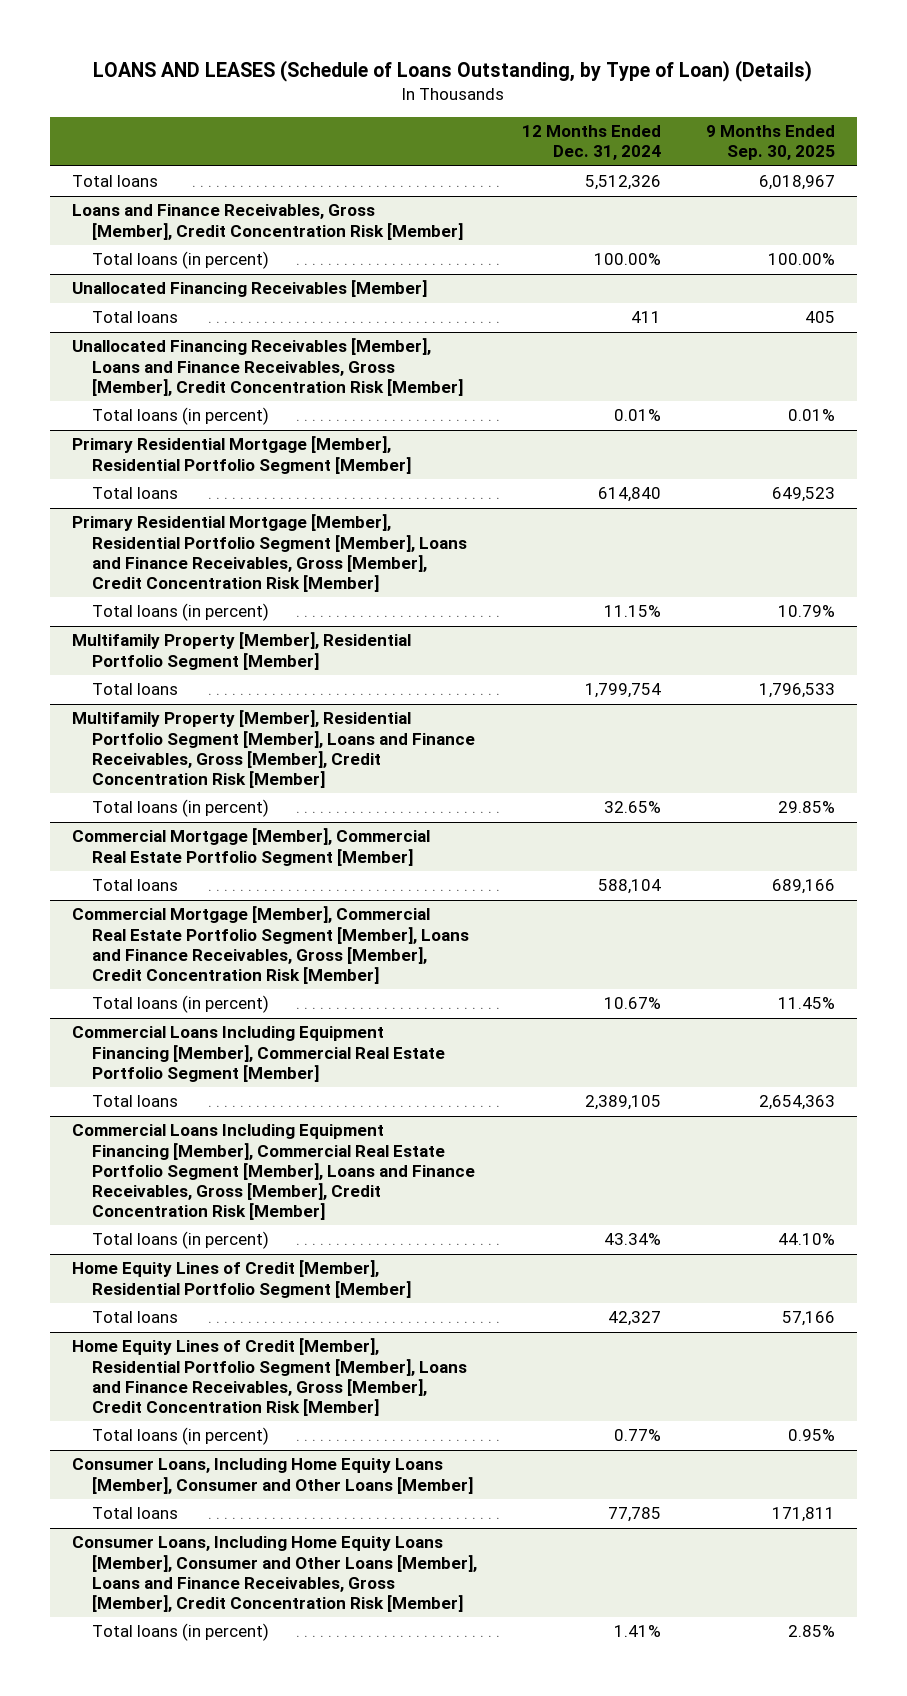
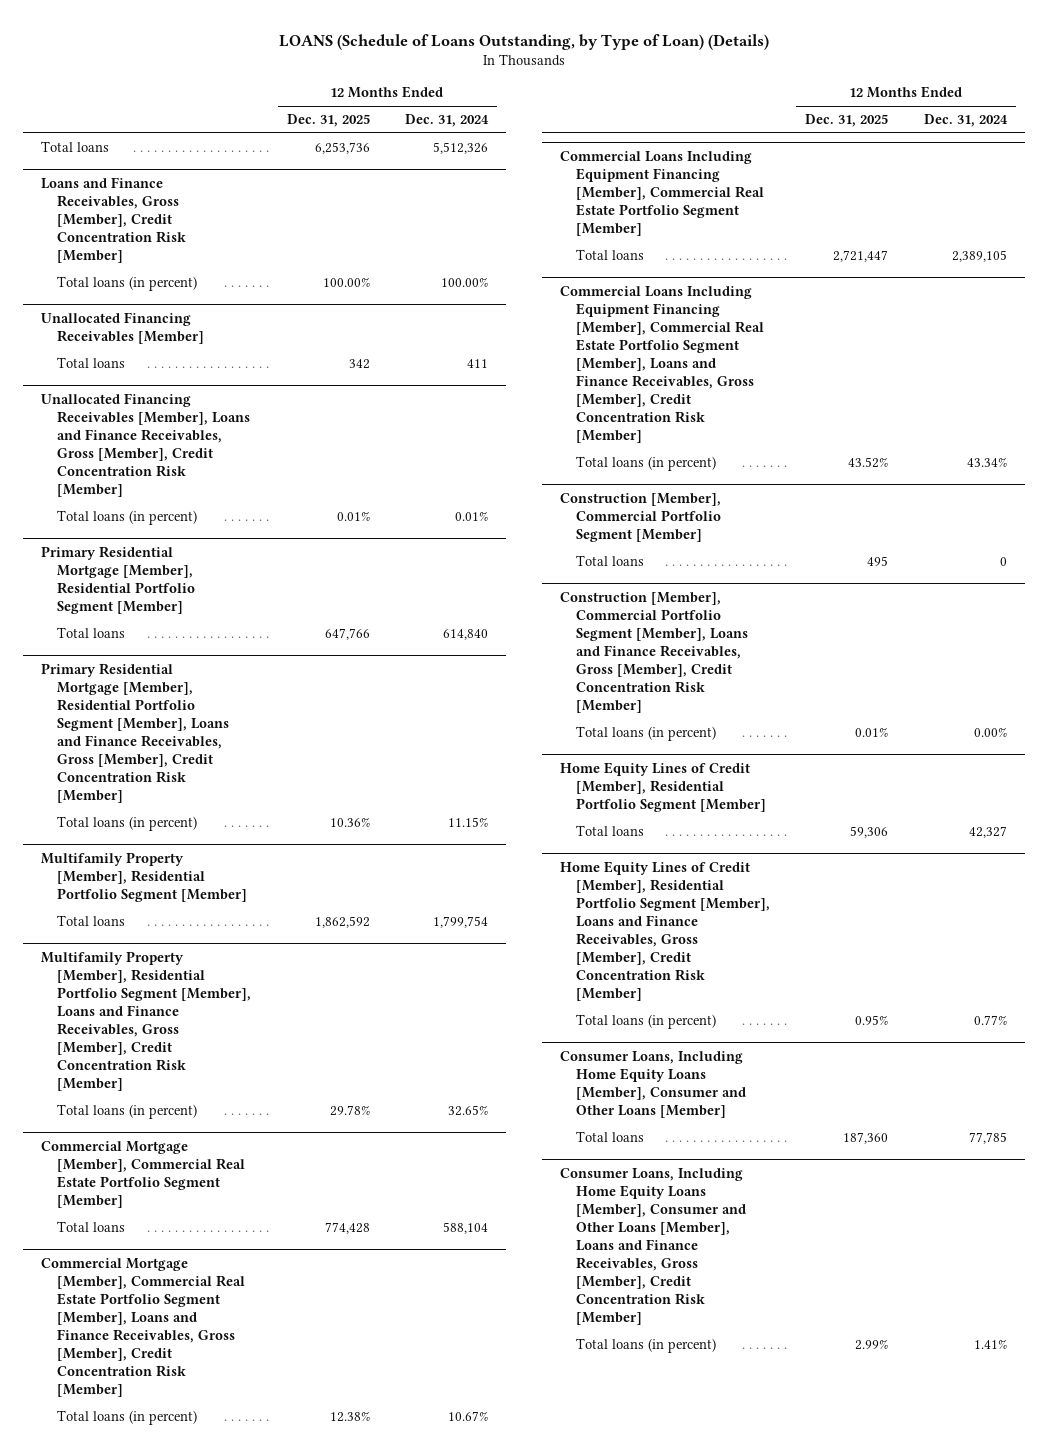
- LOANS AND LEASES (Schedule of Loans Outstanding, by Type of Loan) (Details)
+ LOANS (Schedule of Loans Outstanding, by Type of Loan) (Details)
- | 12 Months Ended Dec. 31, 2024 | 9 Months Ended Sep. 30, 2025
+ | 12 Months Ended Dec. 31, 2025 | 12 Months Ended Dec. 31, 2024
+ Construction [Member], Commercial Portfolio Segment [Member]
+ Total loans | 495 | 0
+ Construction [Member], Commercial Portfolio Segment [Member], Loans and Finance Receivables, Gross [Member], Credit Concentration Risk [Member]
+ Total loans (in percent) | 0.01% | 0.00%

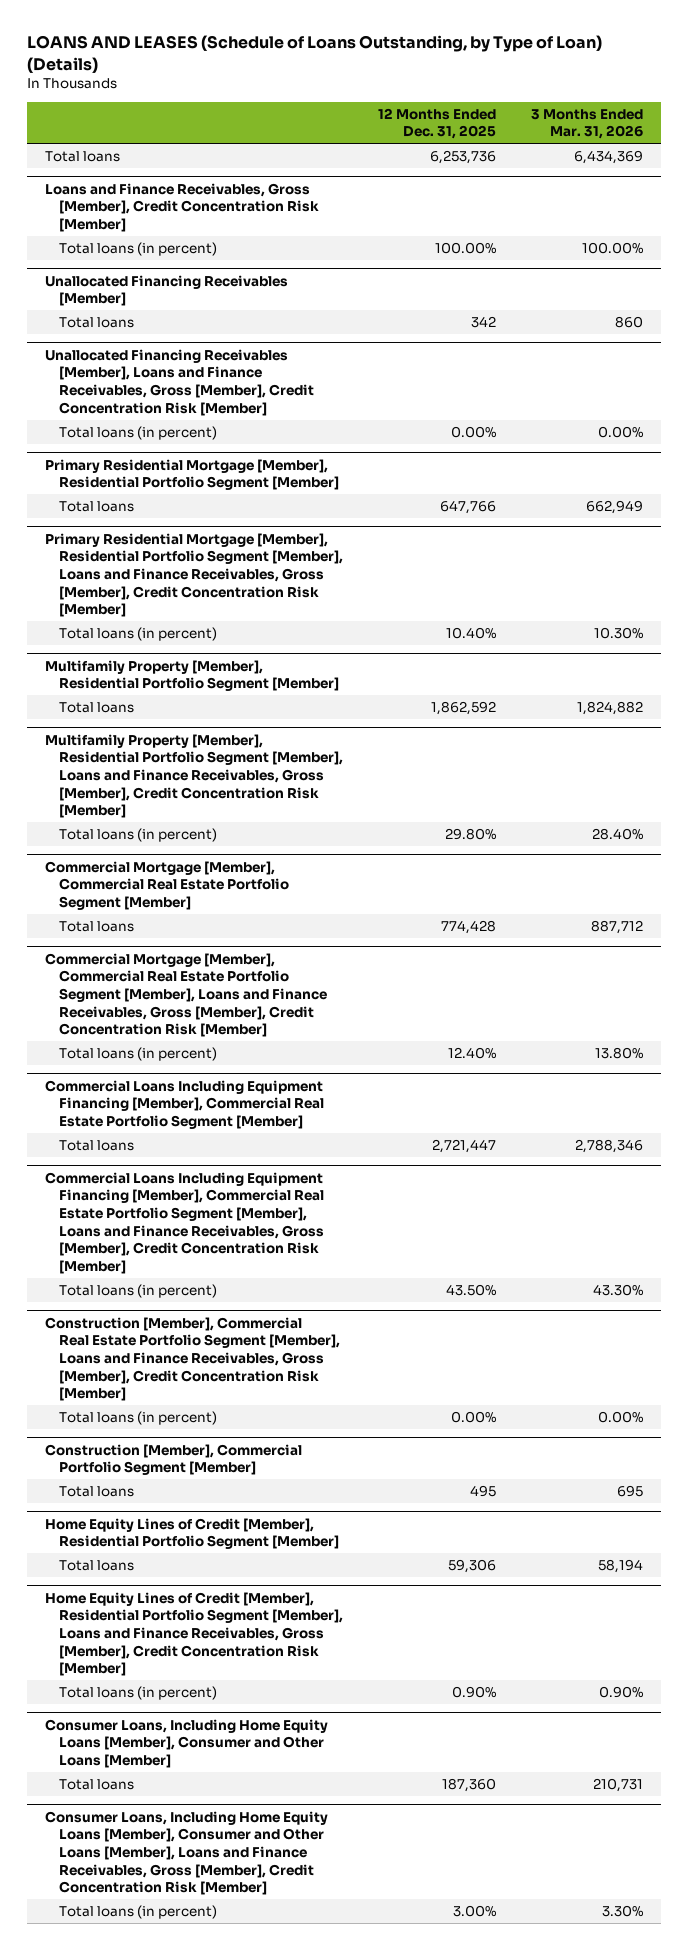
- LOANS (Schedule of Loans Outstanding, by Type of Loan) (Details)
+ LOANS AND LEASES (Schedule of Loans Outstanding, by Type of Loan) (Details)
- | 12 Months Ended Dec. 31, 2025 | 12 Months Ended Dec. 31, 2024
+ | 12 Months Ended Dec. 31, 2025 | 3 Months Ended Mar. 31, 2026
@ Unallocated Financing Receivables [Member], Loans and Finance Receivables, Gross [Member], Credit Concentration Risk [Member]
- Total loans (in percent) | 0.01% | 0.01%
+ Total loans (in percent) | 0.00% | 0.00%
@ Primary Residential Mortgage [Member], Residential Portfolio Segment [Member], Loans and Finance Receivables, Gross [Member], Credit Concentration Risk [Member]
- Total loans (in percent) | 10.36% | 11.15%
+ Total loans (in percent) | 10.40% | 10.30%
@ Multifamily Property [Member], Residential Portfolio Segment [Member], Loans and Finance Receivables, Gross [Member], Credit Concentration Risk [Member]
- Total loans (in percent) | 29.78% | 32.65%
+ Total loans (in percent) | 29.80% | 28.40%
@ Commercial Mortgage [Member], Commercial Real Estate Portfolio Segment [Member], Loans and Finance Receivables, Gross [Member], Credit Concentration Risk [Member]
- Total loans (in percent) | 12.38% | 10.67%
+ Total loans (in percent) | 12.40% | 13.80%
@ Commercial Loans Including Equipment Financing [Member], Commercial Real Estate Portfolio Segment [Member], Loans and Finance Receivables, Gross [Member], Credit Concentration Risk [Member]
- Total loans (in percent) | 43.52% | 43.34%
+ Total loans (in percent) | 43.50% | 43.30%
+ Construction [Member], Commercial Real Estate Portfolio Segment [Member], Loans and Finance Receivables, Gross [Member], Credit Concentration Risk [Member]
+ Total loans (in percent) | 0.00% | 0.00%
- Construction [Member], Commercial Portfolio Segment [Member], Loans and Finance Receivables, Gross [Member], Credit Concentration Risk [Member]
- Total loans (in percent) | 0.01% | 0.00%
@ Home Equity Lines of Credit [Member], Residential Portfolio Segment [Member], Loans and Finance Receivables, Gross [Member], Credit Concentration Risk [Member]
- Total loans (in percent) | 0.95% | 0.77%
+ Total loans (in percent) | 0.90% | 0.90%
@ Consumer Loans, Including Home Equity Loans [Member], Consumer and Other Loans [Member], Loans and Finance Receivables, Gross [Member], Credit Concentration Risk [Member]
- Total loans (in percent) | 2.99% | 1.41%
+ Total loans (in percent) | 3.00% | 3.30%

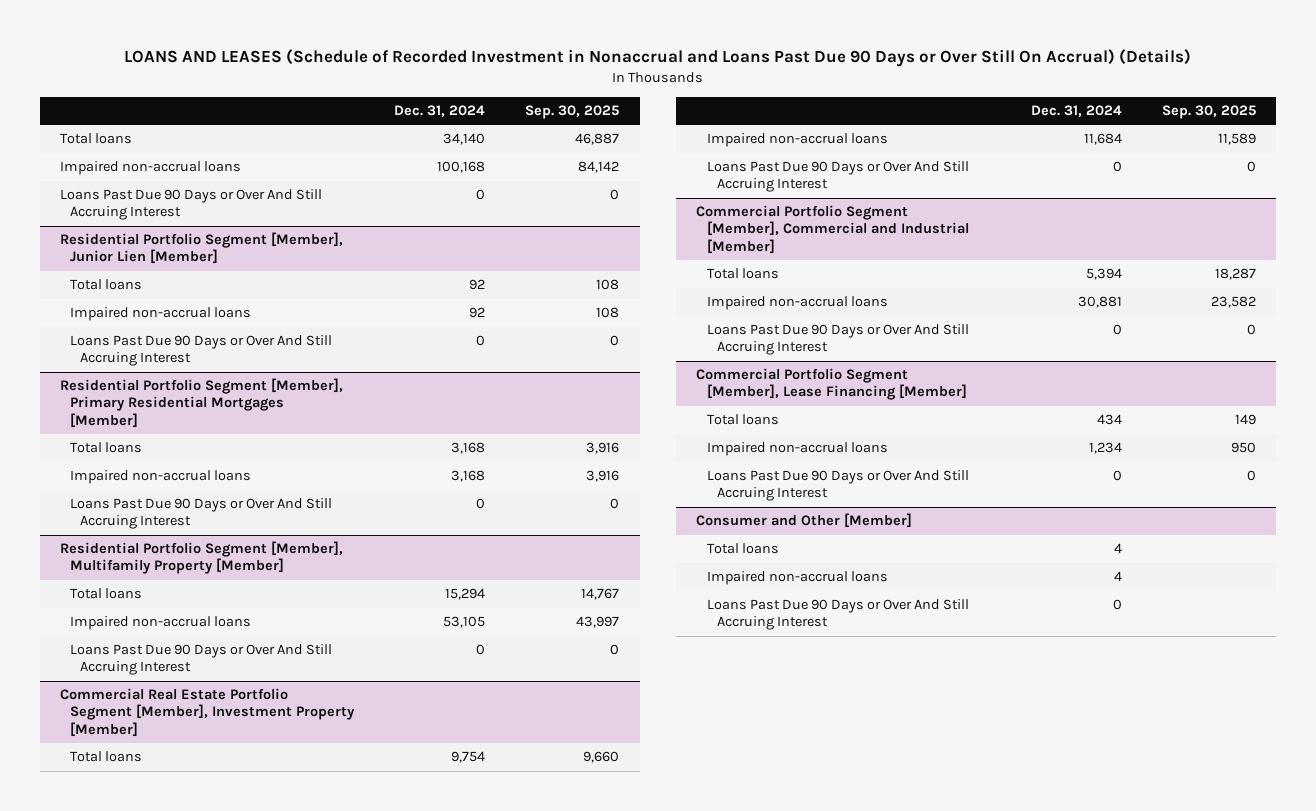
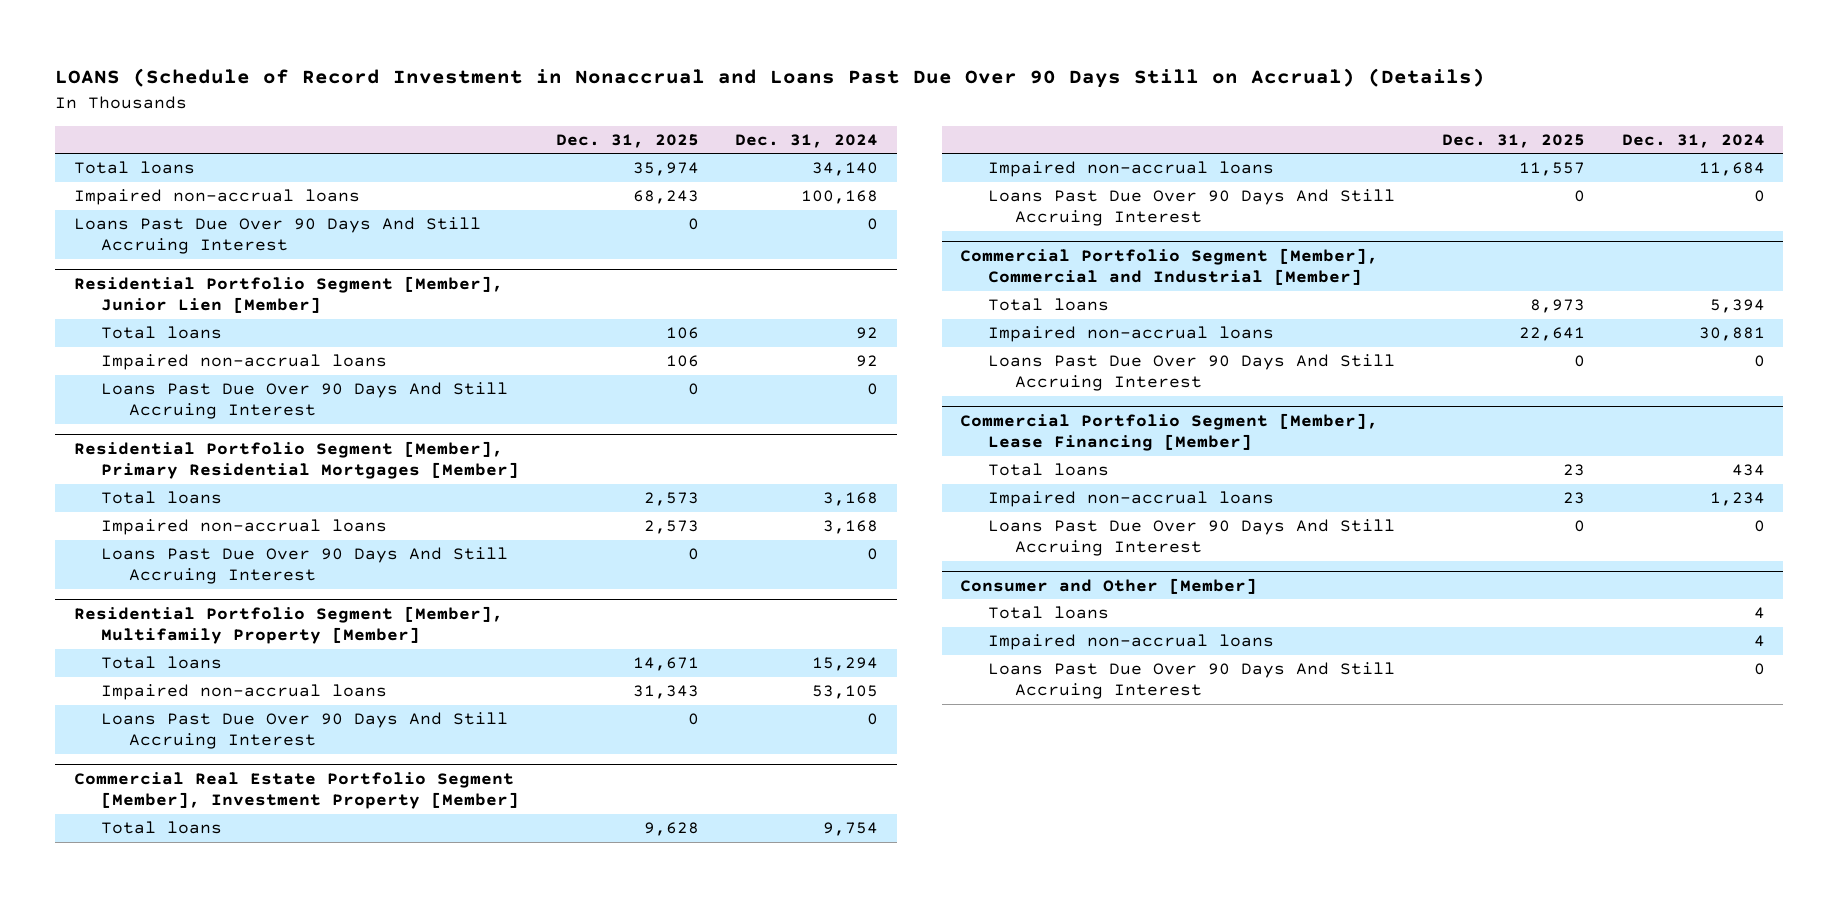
- LOANS AND LEASES (Schedule of Recorded Investment in Nonaccrual and Loans Past Due 90 Days or Over Still On Accrual) (Details)
+ LOANS (Schedule of Record Investment in Nonaccrual and Loans Past Due Over 90 Days Still on Accrual) (Details)
- | Dec. 31, 2024 | Sep. 30, 2025
+ | Dec. 31, 2025 | Dec. 31, 2024
- Loans Past Due 90 Days or Over And Still Accruing Interest | 0 | 0
+ Loans Past Due Over 90 Days And Still Accruing Interest | 0 | 0
@ Residential Portfolio Segment [Member], Junior Lien [Member]
- Loans Past Due 90 Days or Over And Still Accruing Interest | 0 | 0
+ Loans Past Due Over 90 Days And Still Accruing Interest | 0 | 0
@ Residential Portfolio Segment [Member], Primary Residential Mortgages [Member]
- Loans Past Due 90 Days or Over And Still Accruing Interest | 0 | 0
+ Loans Past Due Over 90 Days And Still Accruing Interest | 0 | 0
@ Residential Portfolio Segment [Member], Multifamily Property [Member]
- Loans Past Due 90 Days or Over And Still Accruing Interest | 0 | 0
+ Loans Past Due Over 90 Days And Still Accruing Interest | 0 | 0
@ Commercial Real Estate Portfolio Segment [Member], Investment Property [Member]
- Loans Past Due 90 Days or Over And Still Accruing Interest | 0 | 0
+ Loans Past Due Over 90 Days And Still Accruing Interest | 0 | 0
@ Commercial Portfolio Segment [Member], Commercial and Industrial [Member]
- Loans Past Due 90 Days or Over And Still Accruing Interest | 0 | 0
+ Loans Past Due Over 90 Days And Still Accruing Interest | 0 | 0
@ Commercial Portfolio Segment [Member], Lease Financing [Member]
- Loans Past Due 90 Days or Over And Still Accruing Interest | 0 | 0
+ Loans Past Due Over 90 Days And Still Accruing Interest | 0 | 0
@ Consumer and Other [Member]
- Loans Past Due 90 Days or Over And Still Accruing Interest | 0 |
+ Loans Past Due Over 90 Days And Still Accruing Interest | | 0

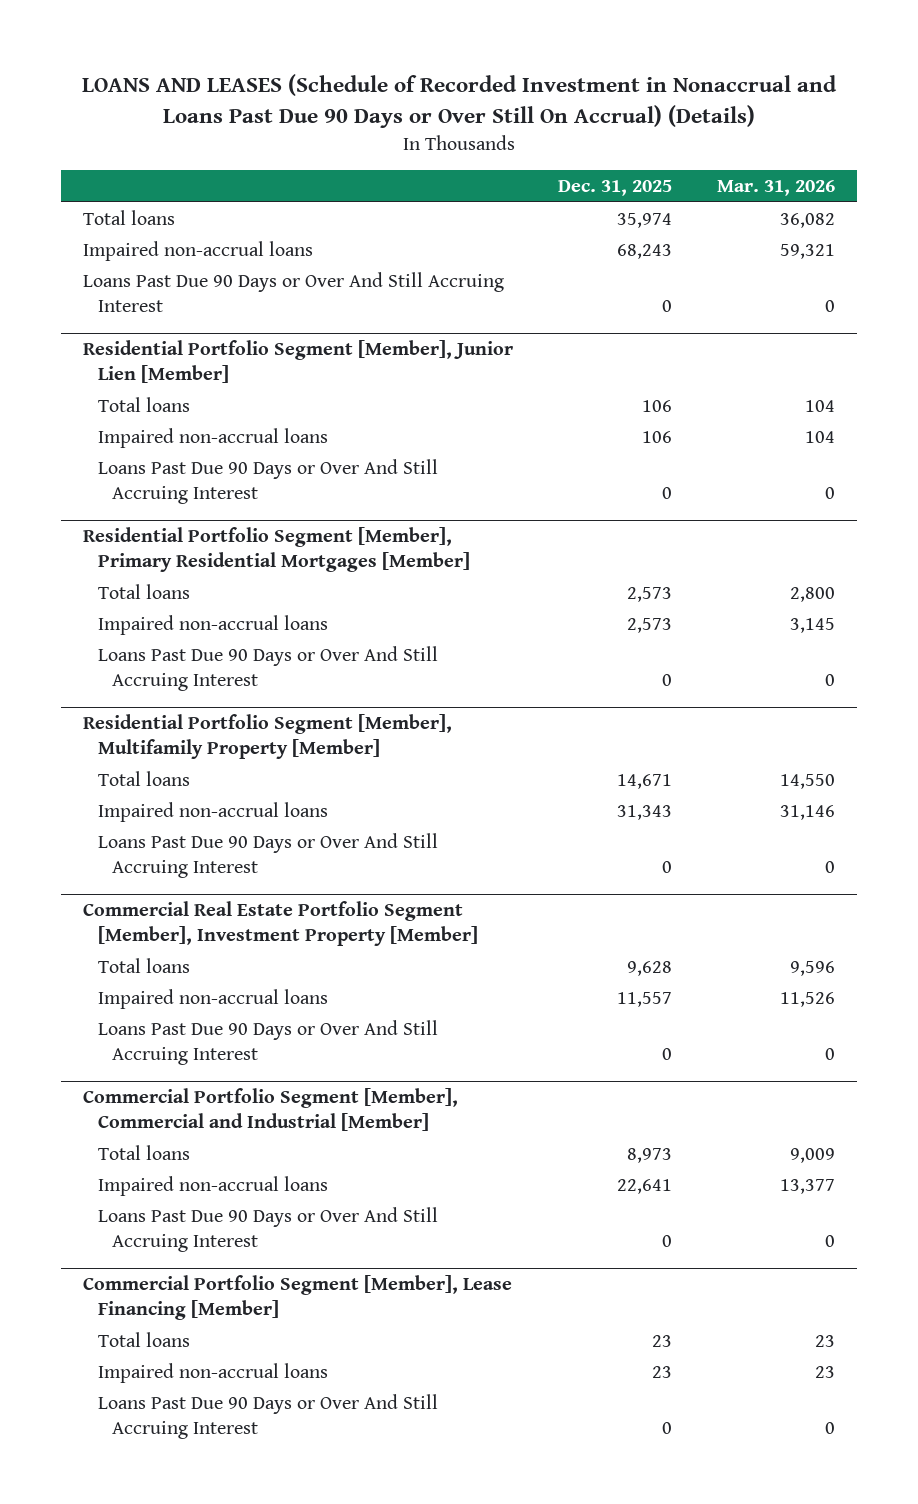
- LOANS (Schedule of Record Investment in Nonaccrual and Loans Past Due Over 90 Days Still on Accrual) (Details)
+ LOANS AND LEASES (Schedule of Recorded Investment in Nonaccrual and Loans Past Due 90 Days or Over Still On Accrual) (Details)
- | Dec. 31, 2025 | Dec. 31, 2024
+ | Dec. 31, 2025 | Mar. 31, 2026
- Loans Past Due Over 90 Days And Still Accruing Interest | 0 | 0
+ Loans Past Due 90 Days or Over And Still Accruing Interest | 0 | 0
@ Residential Portfolio Segment [Member], Junior Lien [Member]
- Loans Past Due Over 90 Days And Still Accruing Interest | 0 | 0
+ Loans Past Due 90 Days or Over And Still Accruing Interest | 0 | 0
@ Residential Portfolio Segment [Member], Primary Residential Mortgages [Member]
- Loans Past Due Over 90 Days And Still Accruing Interest | 0 | 0
+ Loans Past Due 90 Days or Over And Still Accruing Interest | 0 | 0
@ Residential Portfolio Segment [Member], Multifamily Property [Member]
- Loans Past Due Over 90 Days And Still Accruing Interest | 0 | 0
+ Loans Past Due 90 Days or Over And Still Accruing Interest | 0 | 0
@ Commercial Real Estate Portfolio Segment [Member], Investment Property [Member]
- Loans Past Due Over 90 Days And Still Accruing Interest | 0 | 0
+ Loans Past Due 90 Days or Over And Still Accruing Interest | 0 | 0
@ Commercial Portfolio Segment [Member], Commercial and Industrial [Member]
- Loans Past Due Over 90 Days And Still Accruing Interest | 0 | 0
+ Loans Past Due 90 Days or Over And Still Accruing Interest | 0 | 0
@ Commercial Portfolio Segment [Member], Lease Financing [Member]
- Loans Past Due Over 90 Days And Still Accruing Interest | 0 | 0
- Consumer and Other [Member]
- Total loans | | 4
- Impaired non-accrual loans | | 4
- Loans Past Due Over 90 Days And Still Accruing Interest | | 0
@ Commercial Portfolio Segment [Member], Lease Financing [Member]
+ Loans Past Due 90 Days or Over And Still Accruing Interest | 0 | 0

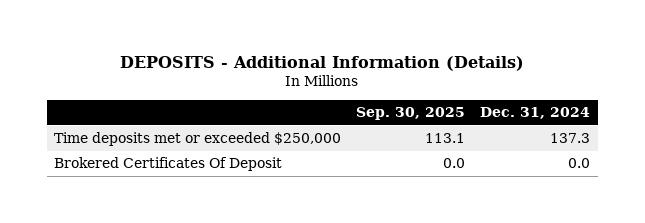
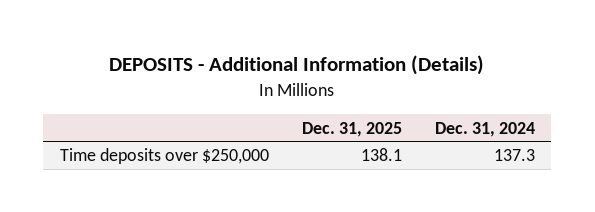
- | Sep. 30, 2025 | Dec. 31, 2024
+ | Dec. 31, 2025 | Dec. 31, 2024
- Time deposits met or exceeded $250,000 | 113.1 | 137.3
- Brokered Certificates Of Deposit | 0.0 | 0.0
+ Time deposits over $250,000 | 138.1 | 137.3

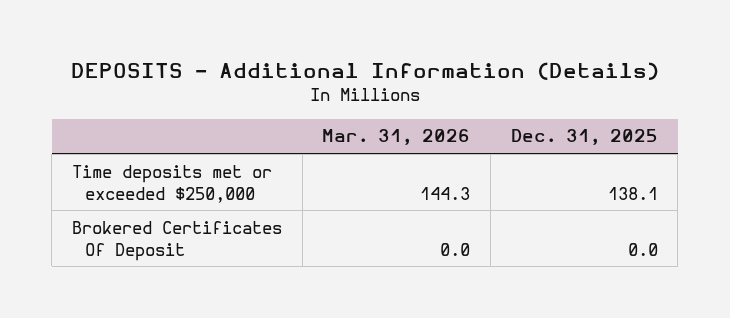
- | Dec. 31, 2025 | Dec. 31, 2024
+ | Mar. 31, 2026 | Dec. 31, 2025
- Time deposits over $250,000 | 138.1 | 137.3
+ Time deposits met or exceeded $250,000 | 144.3 | 138.1
+ Brokered Certificates Of Deposit | 0.0 | 0.0

